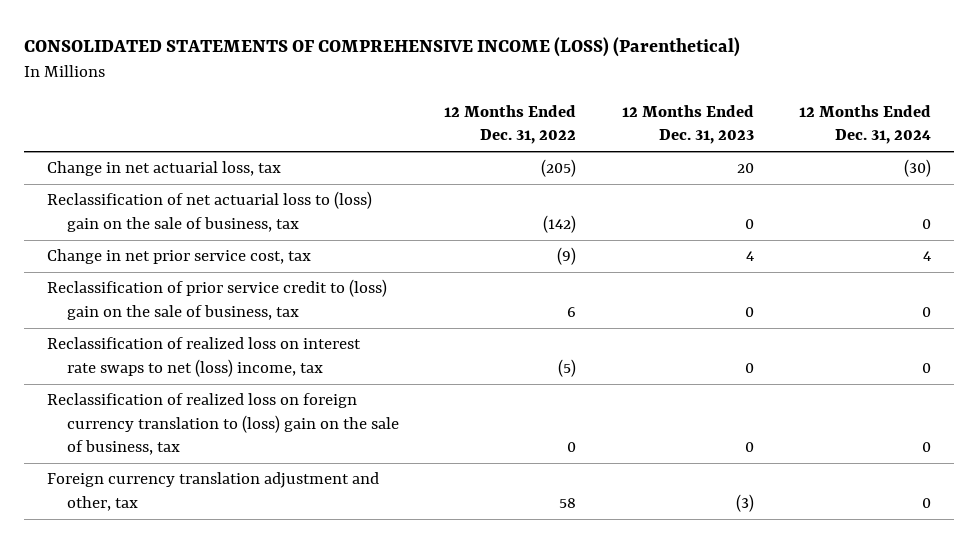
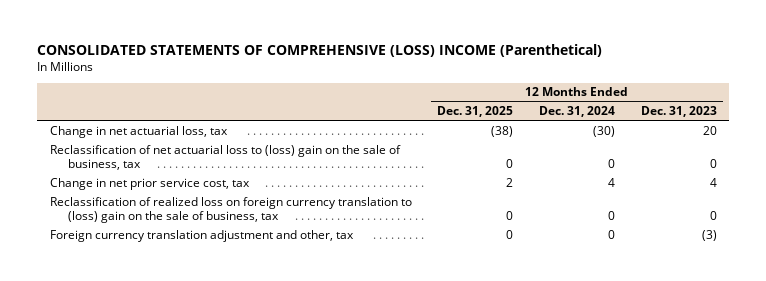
- CONSOLIDATED STATEMENTS OF COMPREHENSIVE INCOME (LOSS) (Parenthetical)
+ CONSOLIDATED STATEMENTS OF COMPREHENSIVE (LOSS) INCOME (Parenthetical)
- | 12 Months Ended Dec. 31, 2022 | 12 Months Ended Dec. 31, 2023 | 12 Months Ended Dec. 31, 2024
+ | 12 Months Ended Dec. 31, 2025 | 12 Months Ended Dec. 31, 2024 | 12 Months Ended Dec. 31, 2023
- Reclassification of prior service credit to (loss) gain on the sale of business, tax | 6 | 0 | 0
- Reclassification of realized loss on interest rate swaps to net (loss) income, tax | (5) | 0 | 0

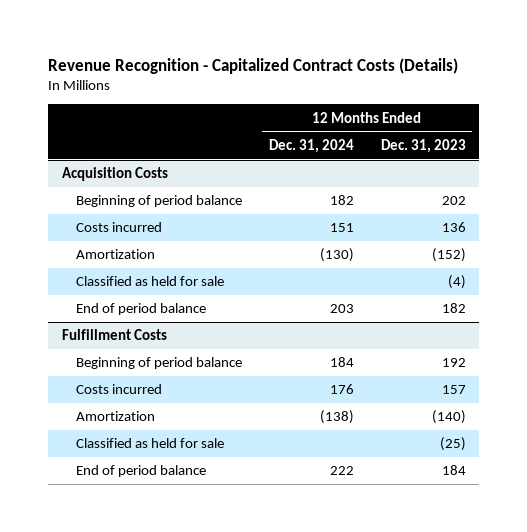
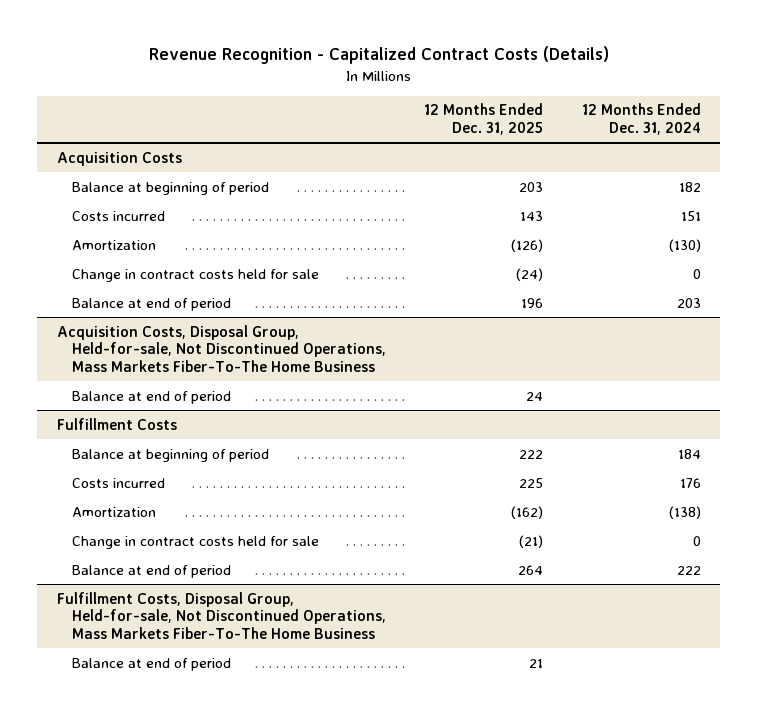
- | 12 Months Ended Dec. 31, 2024 | 12 Months Ended Dec. 31, 2023
+ | 12 Months Ended Dec. 31, 2025 | 12 Months Ended Dec. 31, 2024
@ Acquisition Costs
- Beginning of period balance | 182 | 202
+ Balance at beginning of period | 203 | 182
- Classified as held for sale | | (4)
- End of period balance | 203 | 182
+ Change in contract costs held for sale | (24) | 0
+ Balance at end of period | 196 | 203
+ Acquisition Costs, Disposal Group, Held-for-sale, Not Discontinued Operations, Mass Markets Fiber-To-The Home Business
+ Balance at end of period | 24 |
@ Fulfillment Costs
- Beginning of period balance | 184 | 192
+ Balance at beginning of period | 222 | 184
- Classified as held for sale | | (25)
- End of period balance | 222 | 184
+ Change in contract costs held for sale | (21) | 0
+ Balance at end of period | 264 | 222
+ Fulfillment Costs, Disposal Group, Held-for-sale, Not Discontinued Operations, Mass Markets Fiber-To-The Home Business
+ Balance at end of period | 21 |

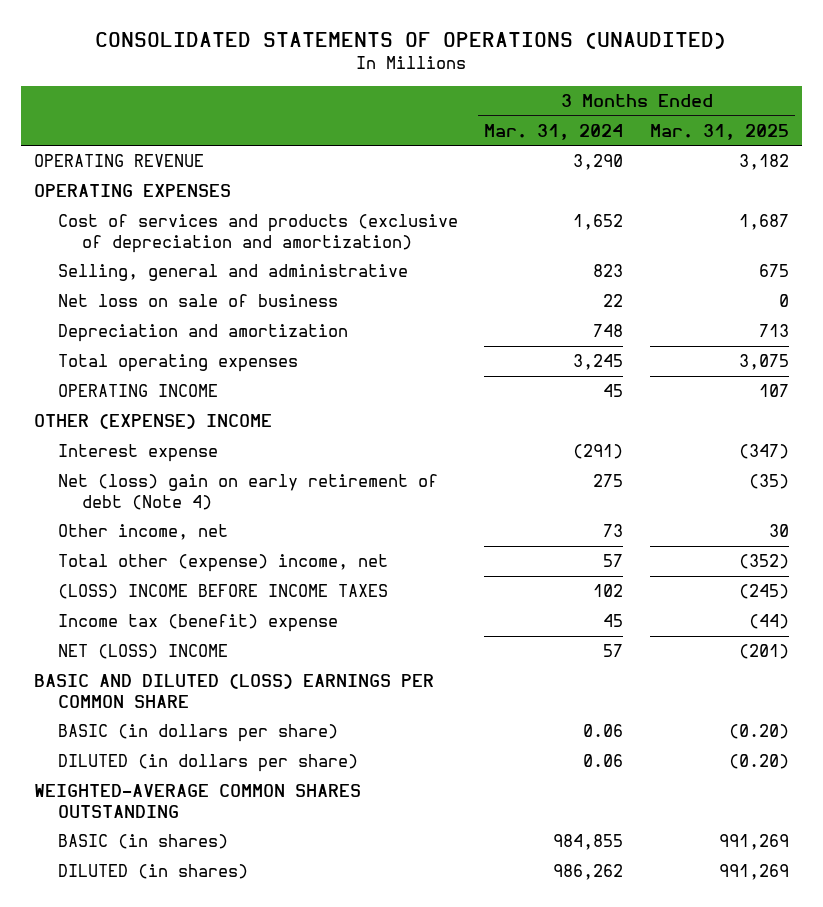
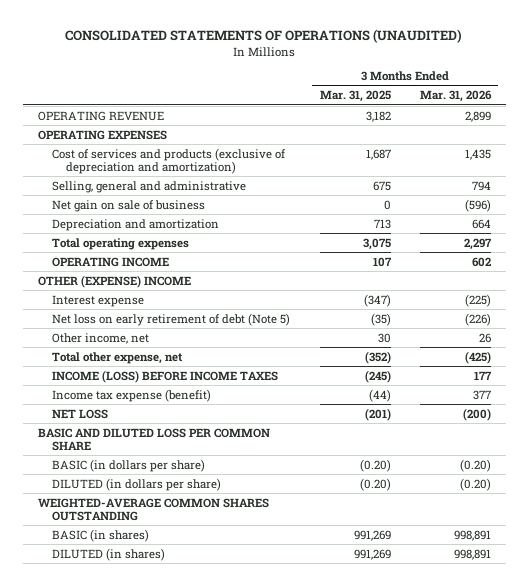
- | 3 Months Ended Mar. 31, 2024 | 3 Months Ended Mar. 31, 2025
+ | 3 Months Ended Mar. 31, 2025 | 3 Months Ended Mar. 31, 2026
- Net loss on sale of business | 22 | 0
+ Net gain on sale of business | 0 | (596)
- Net (loss) gain on early retirement of debt (Note 4) | 275 | (35)
+ Net loss on early retirement of debt (Note 5) | (35) | (226)
- Total other (expense) income, net | 57 | (352)
- (LOSS) INCOME BEFORE INCOME TAXES | 102 | (245)
- Income tax (benefit) expense | 45 | (44)
- NET (LOSS) INCOME | 57 | (201)
- BASIC AND DILUTED (LOSS) EARNINGS PER COMMON SHARE
+ Total other expense, net | (352) | (425)
+ INCOME (LOSS) BEFORE INCOME TAXES | (245) | 177
+ Income tax expense (benefit) | (44) | 377
+ NET LOSS | (201) | (200)
+ BASIC AND DILUTED LOSS PER COMMON SHARE

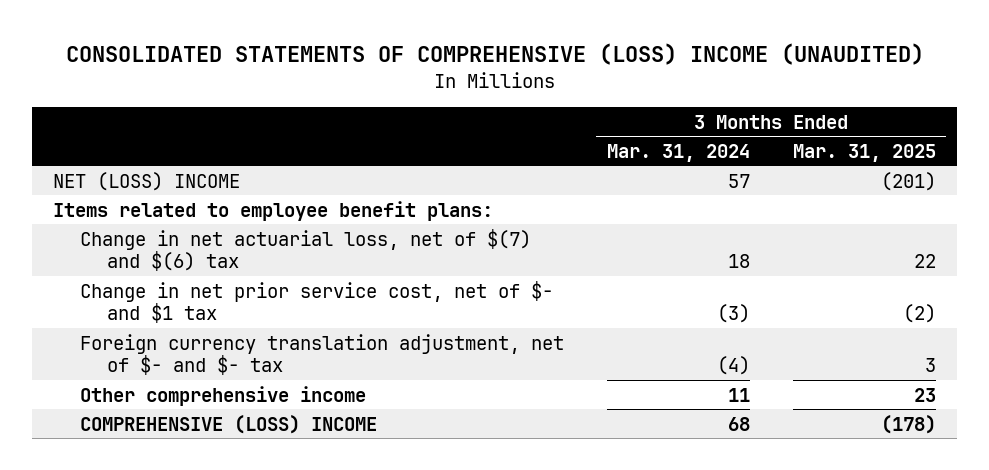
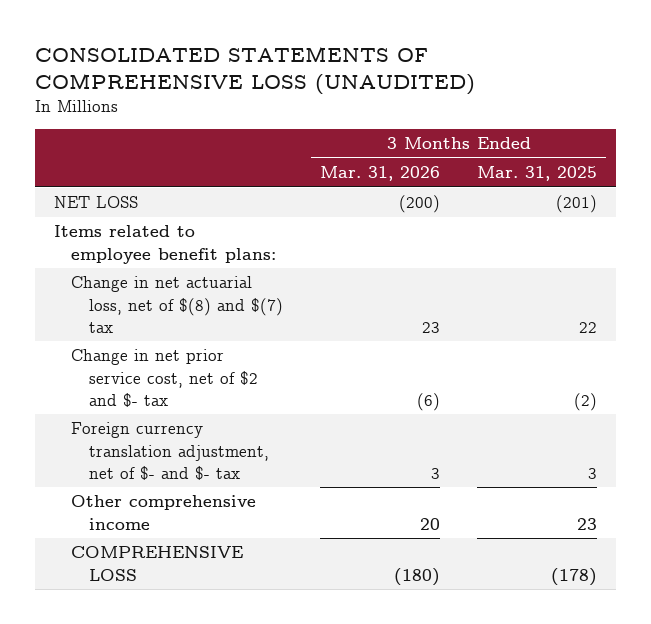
- CONSOLIDATED STATEMENTS OF COMPREHENSIVE (LOSS) INCOME (UNAUDITED)
+ CONSOLIDATED STATEMENTS OF COMPREHENSIVE LOSS (UNAUDITED)
- | 3 Months Ended Mar. 31, 2024 | 3 Months Ended Mar. 31, 2025
+ | 3 Months Ended Mar. 31, 2026 | 3 Months Ended Mar. 31, 2025
- NET (LOSS) INCOME | 57 | (201)
+ NET LOSS | (200) | (201)
- Change in net actuarial loss, net of $(7) and $(6) tax | 18 | 22
- Change in net prior service cost, net of $- and $1 tax | (3) | (2)
+ Change in net actuarial loss, net of $(8) and $(7) tax | 23 | 22
+ Change in net prior service cost, net of $2 and $- tax | (6) | (2)
- COMPREHENSIVE (LOSS) INCOME | 68 | (178)
+ COMPREHENSIVE LOSS | (180) | (178)

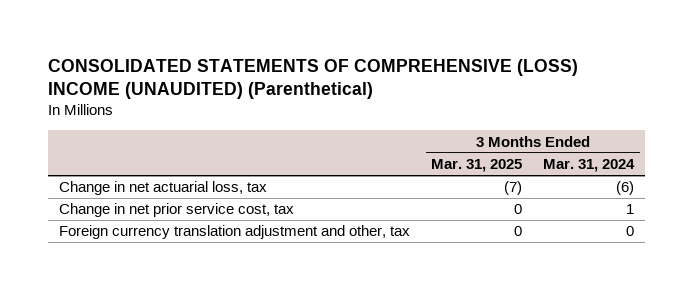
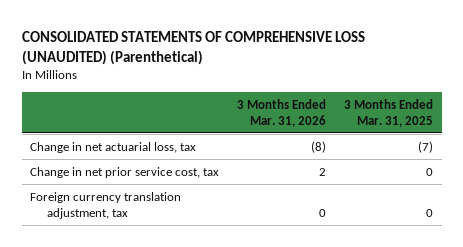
- CONSOLIDATED STATEMENTS OF COMPREHENSIVE (LOSS) INCOME (UNAUDITED) (Parenthetical)
+ CONSOLIDATED STATEMENTS OF COMPREHENSIVE LOSS (UNAUDITED) (Parenthetical)
- | 3 Months Ended Mar. 31, 2025 | 3 Months Ended Mar. 31, 2024
+ | 3 Months Ended Mar. 31, 2026 | 3 Months Ended Mar. 31, 2025
- Foreign currency translation adjustment and other, tax | 0 | 0
+ Foreign currency translation adjustment, tax | 0 | 0

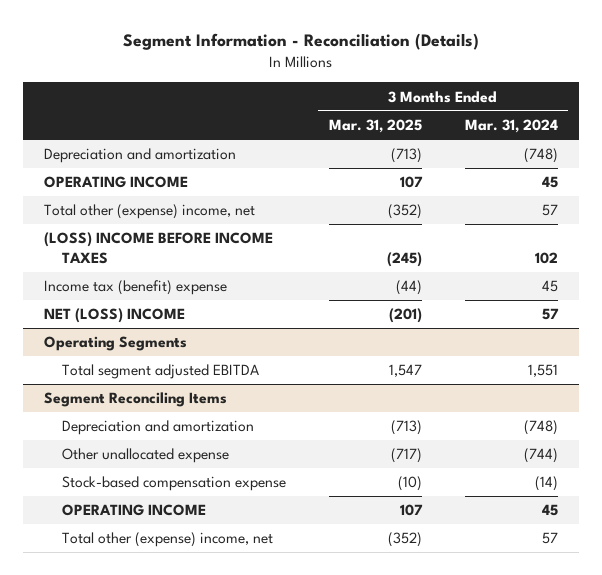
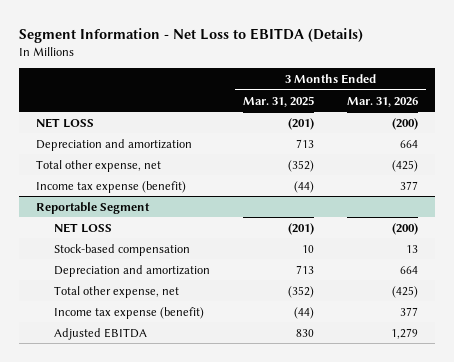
- Segment Information - Reconciliation (Details)
+ Segment Information - Net Loss to EBITDA (Details)
- | 3 Months Ended Mar. 31, 2025 | 3 Months Ended Mar. 31, 2024
+ | 3 Months Ended Mar. 31, 2025 | 3 Months Ended Mar. 31, 2026
- Depreciation and amortization | (713) | (748)
- OPERATING INCOME | 107 | 45
- Total other (expense) income, net | (352) | 57
- (LOSS) INCOME BEFORE INCOME TAXES | (245) | 102
- Income tax (benefit) expense | (44) | 45
- NET (LOSS) INCOME | (201) | 57
- Operating Segments
- Total segment adjusted EBITDA | 1,547 | 1,551
- Segment Reconciling Items
- Depreciation and amortization | (713) | (748)
- Other unallocated expense | (717) | (744)
- Stock-based compensation expense | (10) | (14)
- OPERATING INCOME | 107 | 45
- Total other (expense) income, net | (352) | 57
+ NET LOSS | (201) | (200)
+ Depreciation and amortization | 713 | 664
+ Total other expense, net | (352) | (425)
+ Income tax expense (benefit) | (44) | 377
+ Reportable Segment
+ NET LOSS | (201) | (200)
+ Stock-based compensation | 10 | 13
+ Depreciation and amortization | 713 | 664
+ Total other expense, net | (352) | (425)
+ Income tax expense (benefit) | (44) | 377
+ Adjusted EBITDA | 830 | 1,279

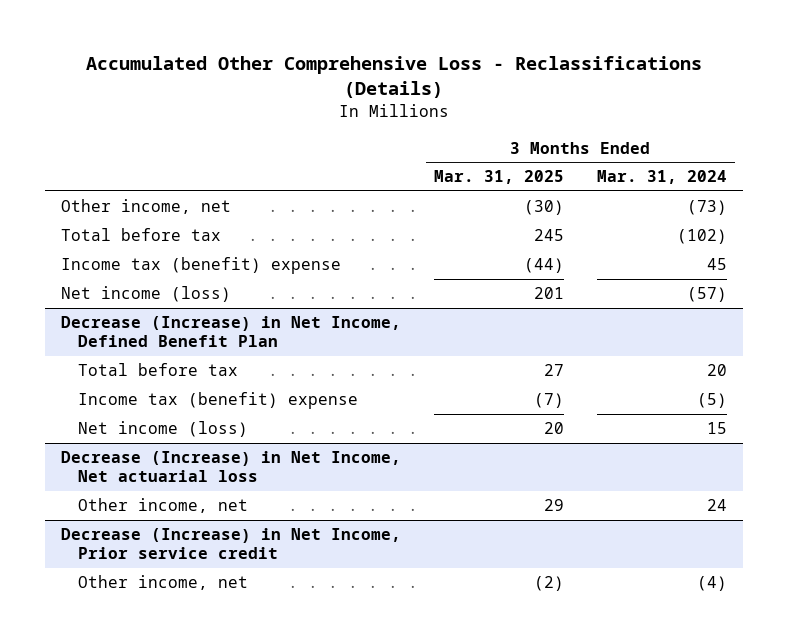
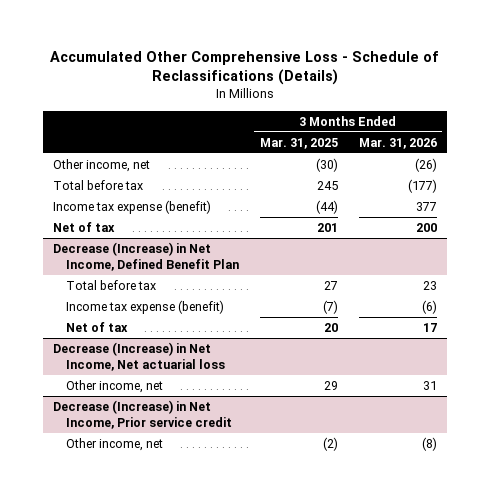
- Accumulated Other Comprehensive Loss - Reclassifications (Details)
+ Accumulated Other Comprehensive Loss - Schedule of Reclassifications (Details)
- | 3 Months Ended Mar. 31, 2025 | 3 Months Ended Mar. 31, 2024
+ | 3 Months Ended Mar. 31, 2025 | 3 Months Ended Mar. 31, 2026
- Income tax (benefit) expense | (44) | 45
- Net income (loss) | 201 | (57)
+ Income tax expense (benefit) | (44) | 377
+ Net of tax | 201 | 200
@ Decrease (Increase) in Net Income, Defined Benefit Plan
- Income tax (benefit) expense | (7) | (5)
- Net income (loss) | 20 | 15
+ Income tax expense (benefit) | (7) | (6)
+ Net of tax | 20 | 17

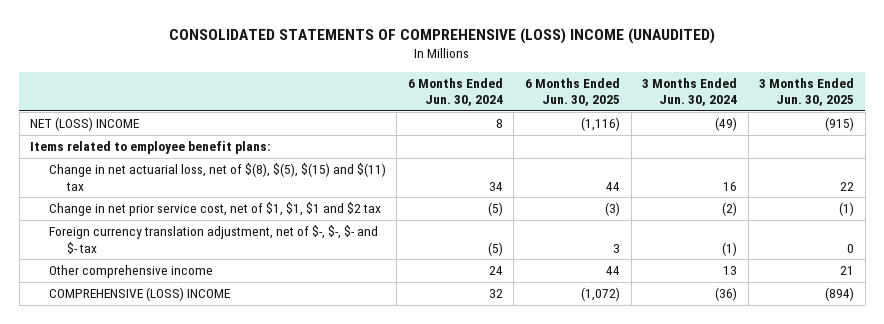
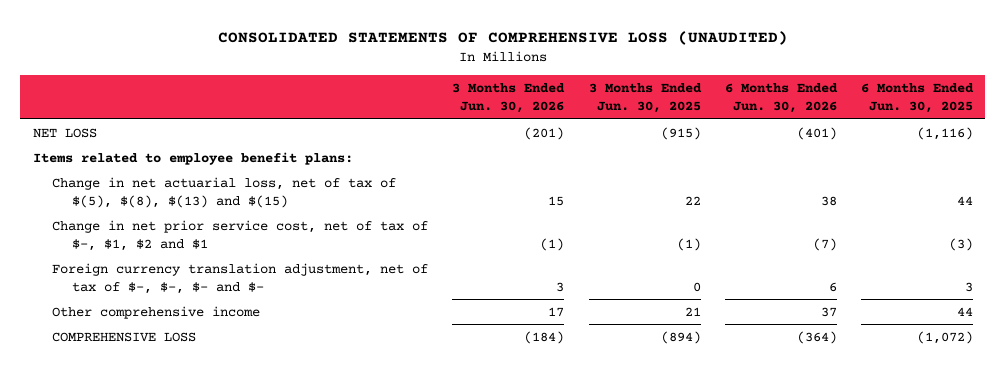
- CONSOLIDATED STATEMENTS OF COMPREHENSIVE (LOSS) INCOME (UNAUDITED)
+ CONSOLIDATED STATEMENTS OF COMPREHENSIVE LOSS (UNAUDITED)
- | 6 Months Ended Jun. 30, 2024 | 6 Months Ended Jun. 30, 2025 | 3 Months Ended Jun. 30, 2024 | 3 Months Ended Jun. 30, 2025
+ | 3 Months Ended Jun. 30, 2026 | 3 Months Ended Jun. 30, 2025 | 6 Months Ended Jun. 30, 2026 | 6 Months Ended Jun. 30, 2025
- NET (LOSS) INCOME | 8 | (1,116) | (49) | (915)
+ NET LOSS | (201) | (915) | (401) | (1,116)
- Change in net actuarial loss, net of $(8), $(5), $(15) and $(11) tax | 34 | 44 | 16 | 22
- Change in net prior service cost, net of $1, $1, $1 and $2 tax | (5) | (3) | (2) | (1)
- Foreign currency translation adjustment, net of $-, $-, $- and $- tax | (5) | 3 | (1) | 0
+ Change in net actuarial loss, net of tax of $(5), $(8), $(13) and $(15) | 15 | 22 | 38 | 44
+ Change in net prior service cost, net of tax of $-, $1, $2 and $1 | (1) | (1) | (7) | (3)
+ Foreign currency translation adjustment, net of tax of $-, $-, $- and $- | 3 | 0 | 6 | 3
- COMPREHENSIVE (LOSS) INCOME | 32 | (1,072) | (36) | (894)
+ COMPREHENSIVE LOSS | (184) | (894) | (364) | (1,072)

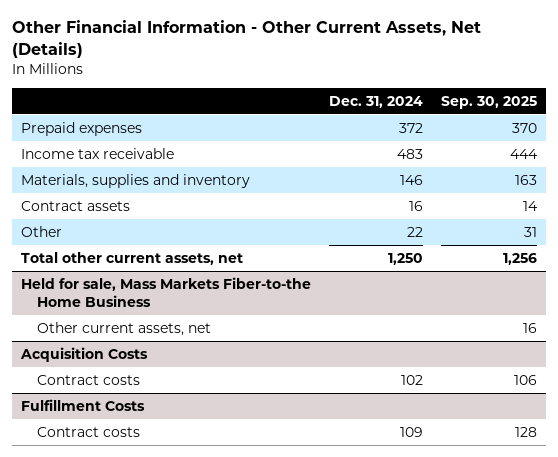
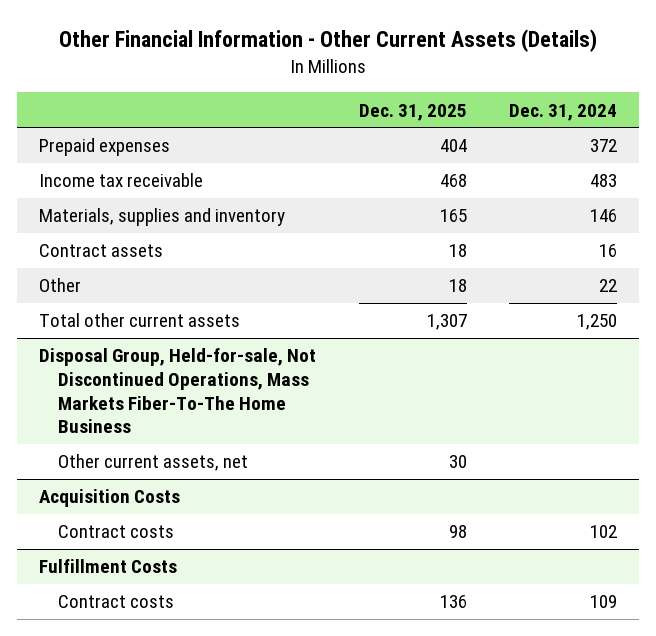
- Other Financial Information - Other Current Assets, Net (Details)
+ Other Financial Information - Other Current Assets (Details)
- | Dec. 31, 2024 | Sep. 30, 2025
+ | Dec. 31, 2025 | Dec. 31, 2024
- Total other current assets, net | 1,250 | 1,256
- Held for sale, Mass Markets Fiber-to-the Home Business
+ Total other current assets | 1,307 | 1,250
+ Disposal Group, Held-for-sale, Not Discontinued Operations, Mass Markets Fiber-To-The Home Business

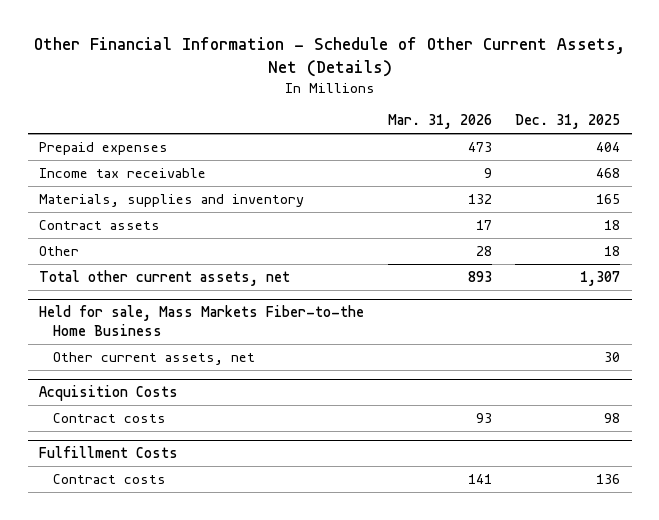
- Other Financial Information - Other Current Assets (Details)
+ Other Financial Information - Schedule of Other Current Assets, Net (Details)
- | Dec. 31, 2025 | Dec. 31, 2024
+ | Mar. 31, 2026 | Dec. 31, 2025
- Total other current assets | 1,307 | 1,250
- Disposal Group, Held-for-sale, Not Discontinued Operations, Mass Markets Fiber-To-The Home Business
+ Total other current assets, net | 893 | 1,307
+ Held for sale, Mass Markets Fiber-to-the Home Business

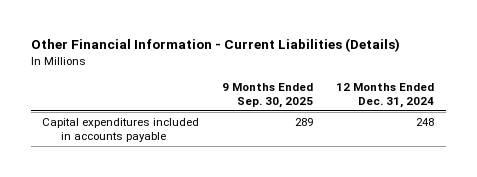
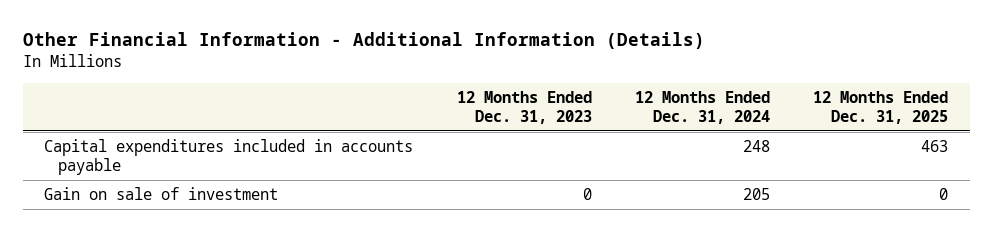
- Other Financial Information - Current Liabilities (Details)
+ Other Financial Information - Additional Information (Details)
- | 9 Months Ended Sep. 30, 2025 | 12 Months Ended Dec. 31, 2024
+ | 12 Months Ended Dec. 31, 2023 | 12 Months Ended Dec. 31, 2024 | 12 Months Ended Dec. 31, 2025
+ Gain on sale of investment | 0 | 205 | 0

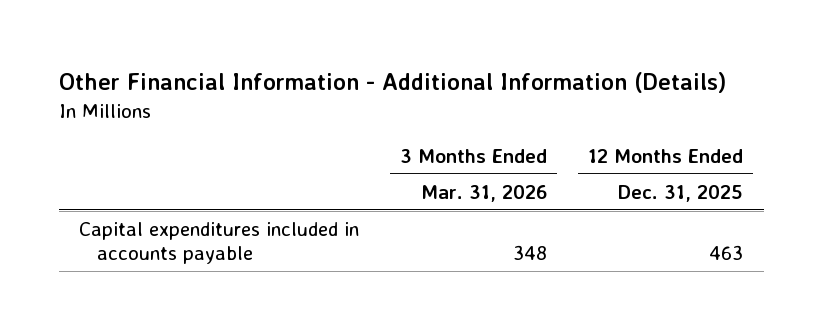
- | 12 Months Ended Dec. 31, 2023 | 12 Months Ended Dec. 31, 2024 | 12 Months Ended Dec. 31, 2025
+ | 3 Months Ended Mar. 31, 2026 | 12 Months Ended Dec. 31, 2025
- Gain on sale of investment | 0 | 205 | 0

